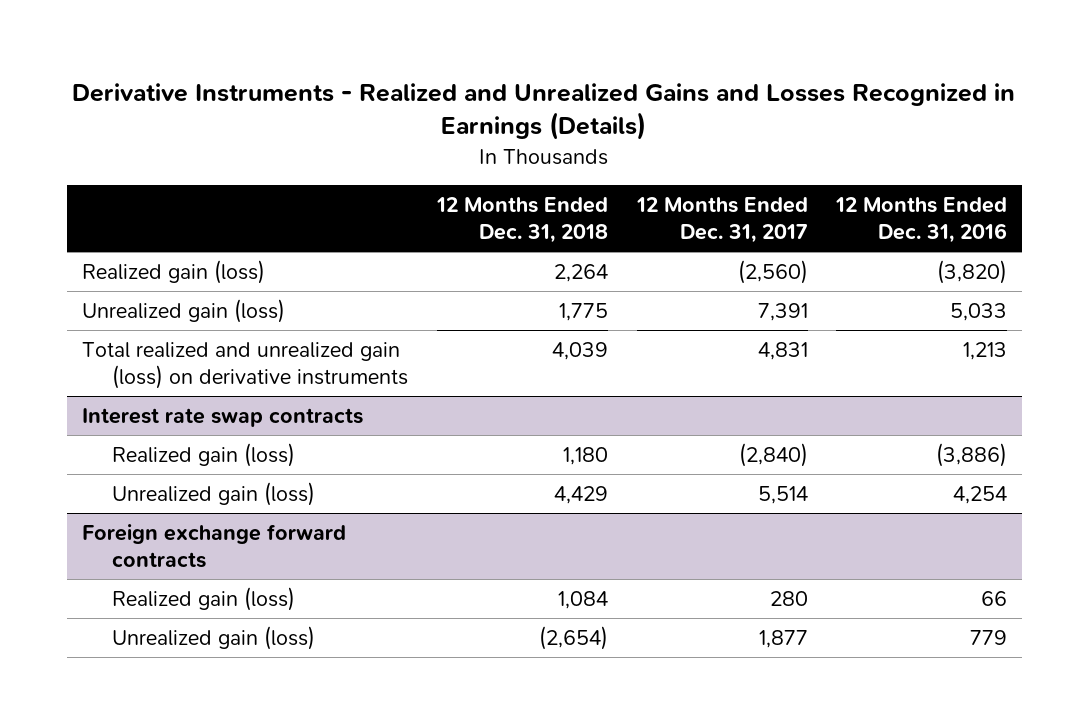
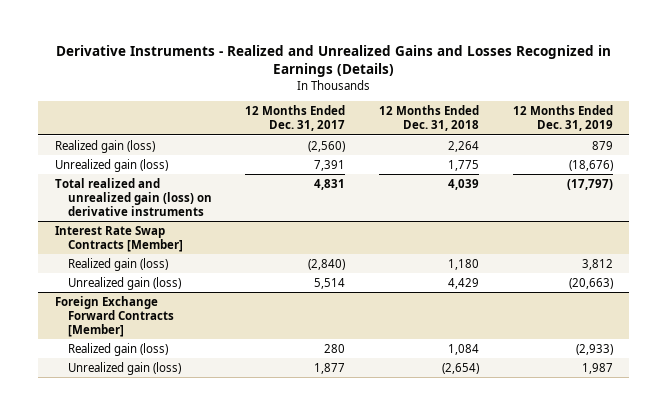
- | 12 Months Ended Dec. 31, 2018 | 12 Months Ended Dec. 31, 2017 | 12 Months Ended Dec. 31, 2016
+ | 12 Months Ended Dec. 31, 2017 | 12 Months Ended Dec. 31, 2018 | 12 Months Ended Dec. 31, 2019
- Interest rate swap contracts
+ Interest Rate Swap Contracts [Member]
- Foreign exchange forward contracts
+ Foreign Exchange Forward Contracts [Member]

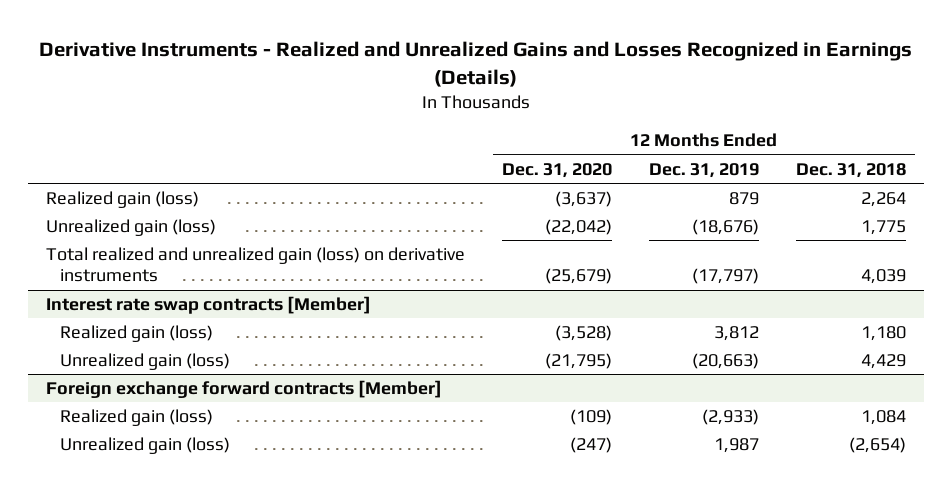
- | 12 Months Ended Dec. 31, 2017 | 12 Months Ended Dec. 31, 2018 | 12 Months Ended Dec. 31, 2019
+ | 12 Months Ended Dec. 31, 2020 | 12 Months Ended Dec. 31, 2019 | 12 Months Ended Dec. 31, 2018
- Interest Rate Swap Contracts [Member]
+ Interest rate swap contracts [Member]
- Foreign Exchange Forward Contracts [Member]
+ Foreign exchange forward contracts [Member]

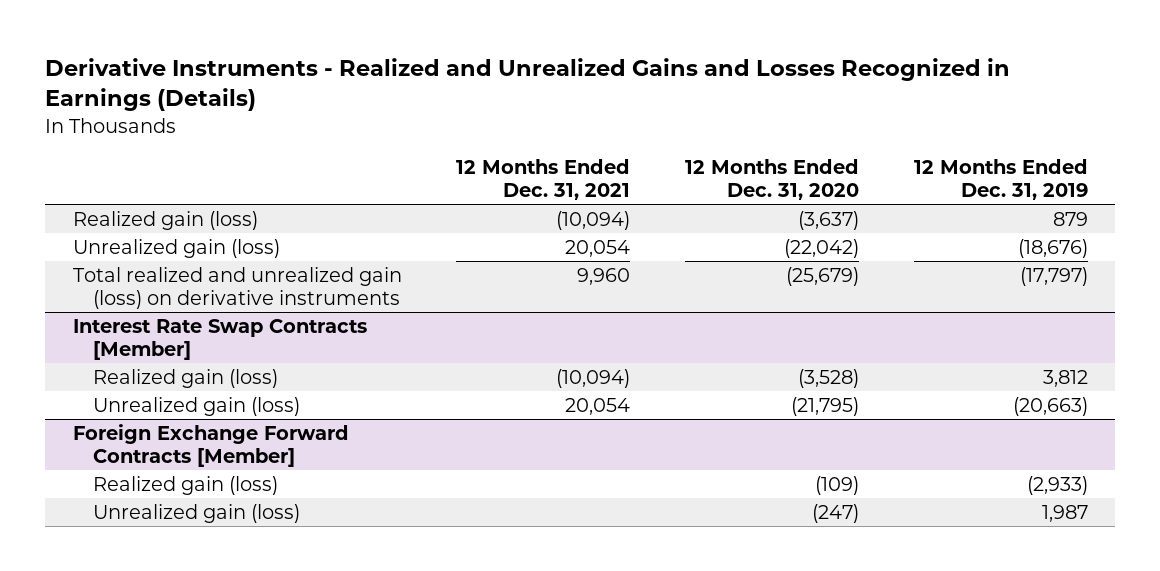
- | 12 Months Ended Dec. 31, 2020 | 12 Months Ended Dec. 31, 2019 | 12 Months Ended Dec. 31, 2018
+ | 12 Months Ended Dec. 31, 2021 | 12 Months Ended Dec. 31, 2020 | 12 Months Ended Dec. 31, 2019
- Interest rate swap contracts [Member]
+ Interest Rate Swap Contracts [Member]
- Foreign exchange forward contracts [Member]
+ Foreign Exchange Forward Contracts [Member]

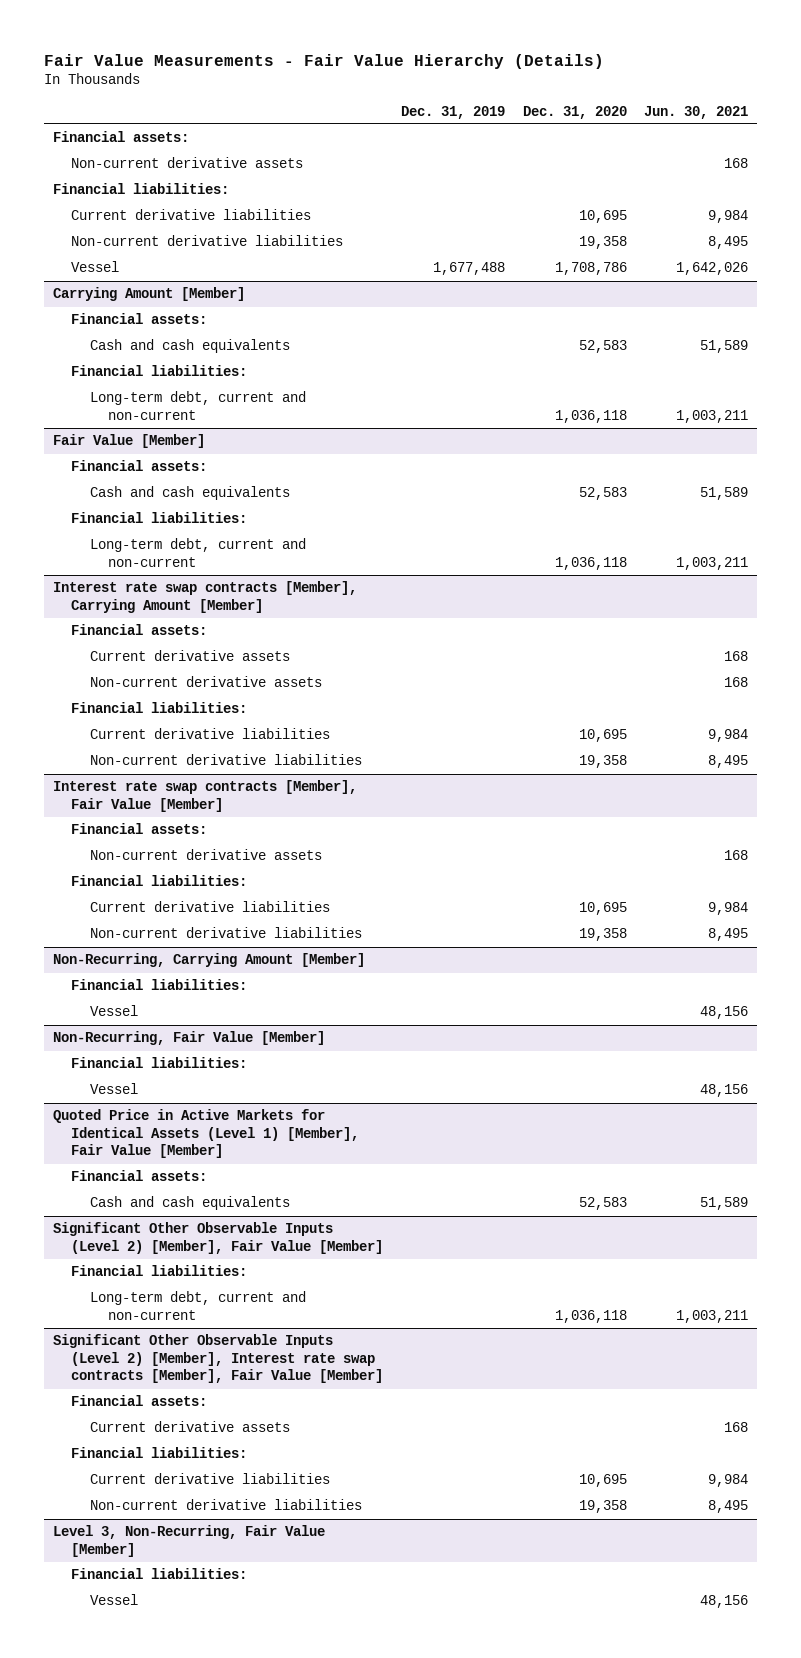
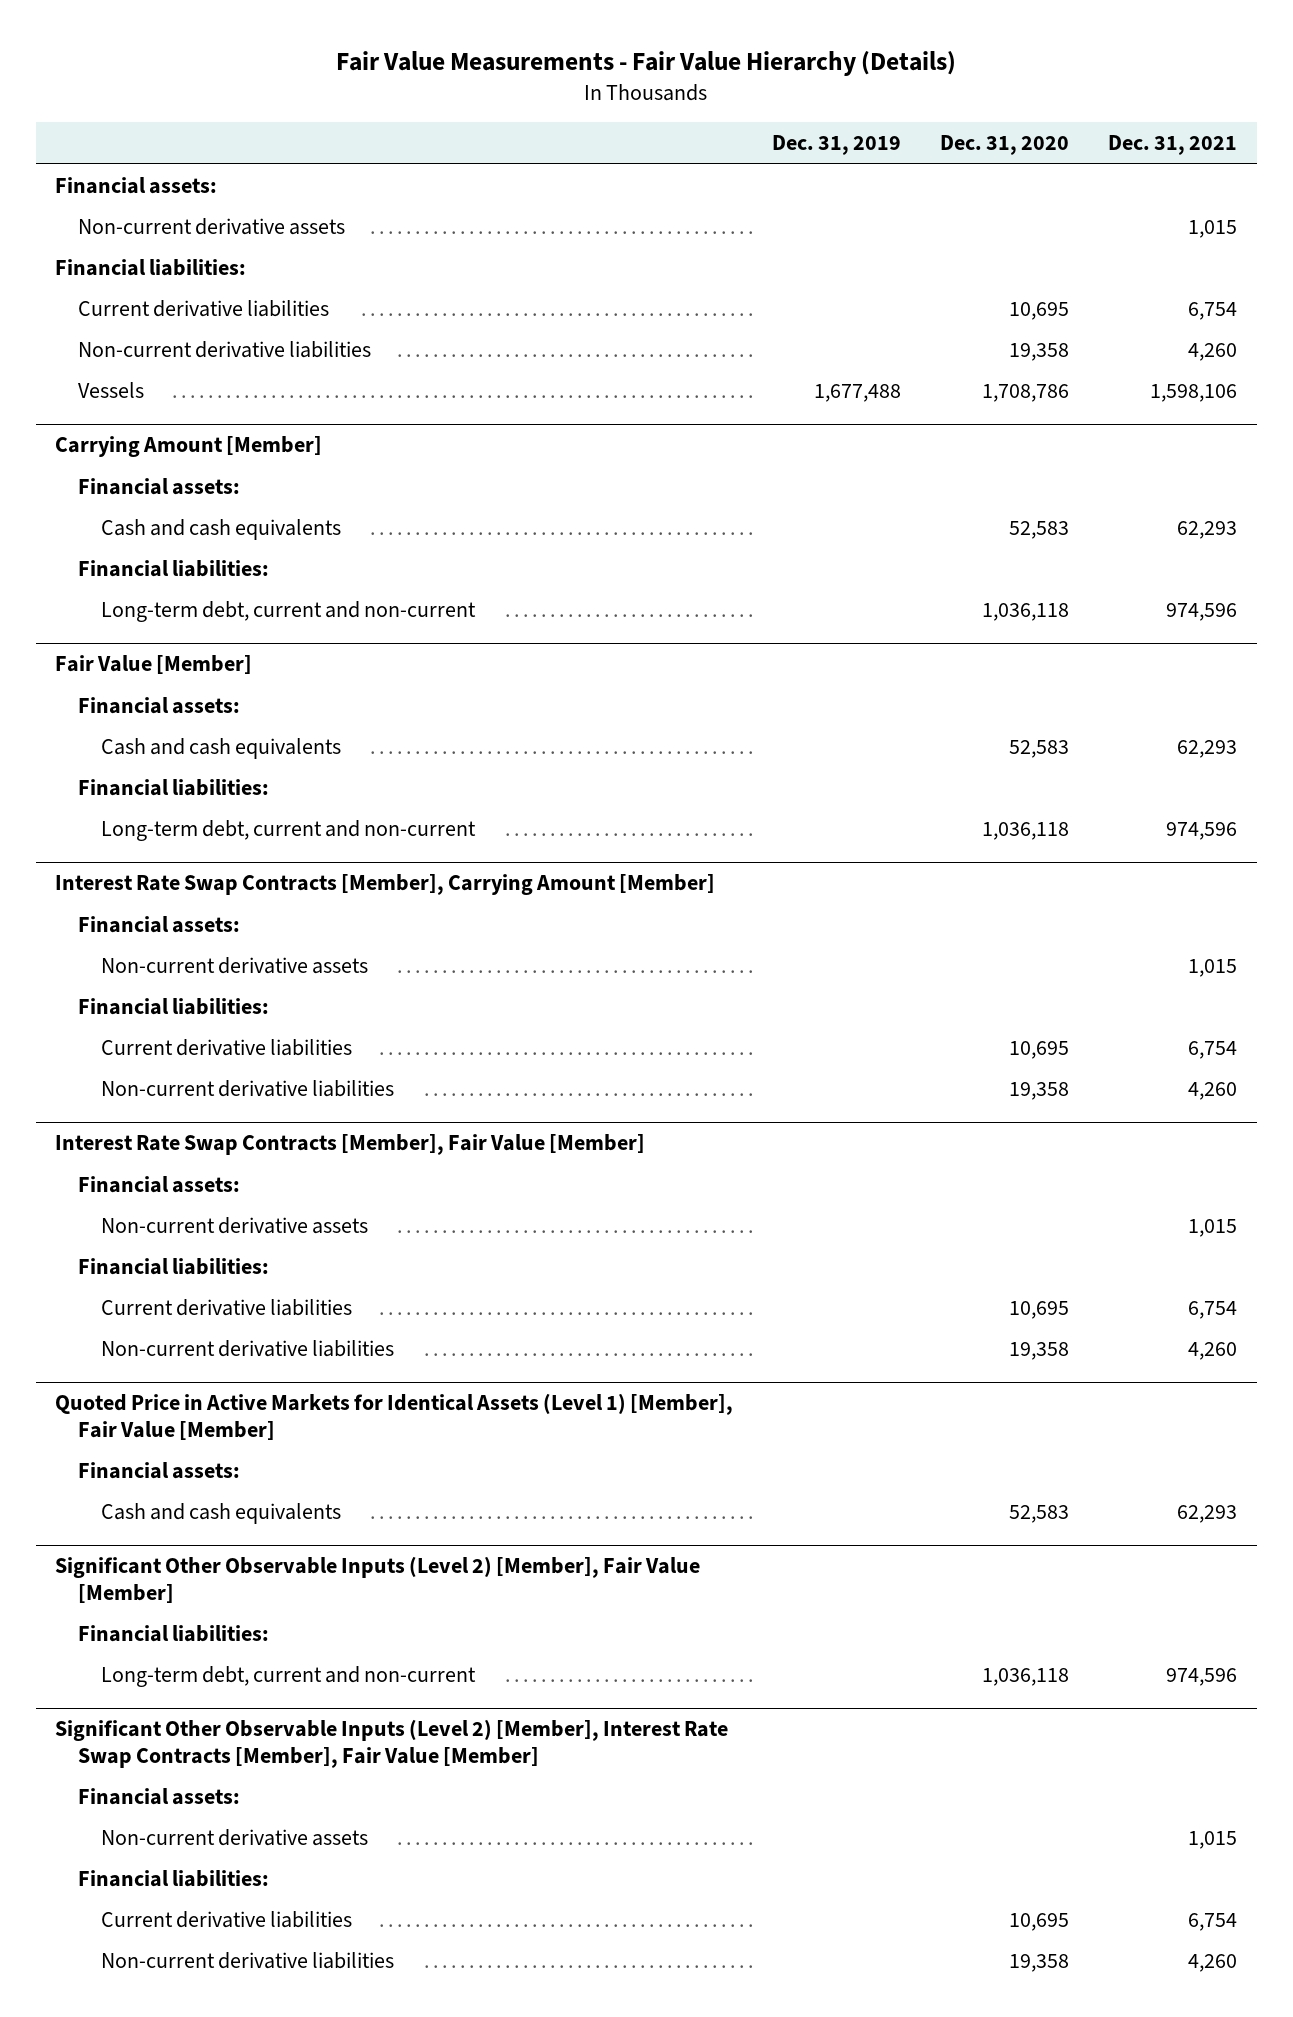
- | Dec. 31, 2019 | Dec. 31, 2020 | Jun. 30, 2021
+ | Dec. 31, 2019 | Dec. 31, 2020 | Dec. 31, 2021
- Vessel | 1,677,488 | 1,708,786 | 1,642,026
+ Vessels | 1,677,488 | 1,708,786 | 1,598,106
- Interest rate swap contracts [Member], Carrying Amount [Member]
+ Interest Rate Swap Contracts [Member], Carrying Amount [Member]
- Current derivative assets | | | 168
- Interest rate swap contracts [Member], Fair Value [Member]
+ Interest Rate Swap Contracts [Member], Fair Value [Member]
- Non-Recurring, Carrying Amount [Member]
- Financial liabilities:
- Vessel | | | 48,156
- Non-Recurring, Fair Value [Member]
- Financial liabilities:
- Vessel | | | 48,156
- Significant Other Observable Inputs (Level 2) [Member], Interest rate swap contracts [Member], Fair Value [Member]
+ Significant Other Observable Inputs (Level 2) [Member], Interest Rate Swap Contracts [Member], Fair Value [Member]
- Current derivative assets | | | 168
+ Non-current derivative assets | | | 1,015
- Level 3, Non-Recurring, Fair Value [Member]
- Financial liabilities:
- Vessel | | | 48,156

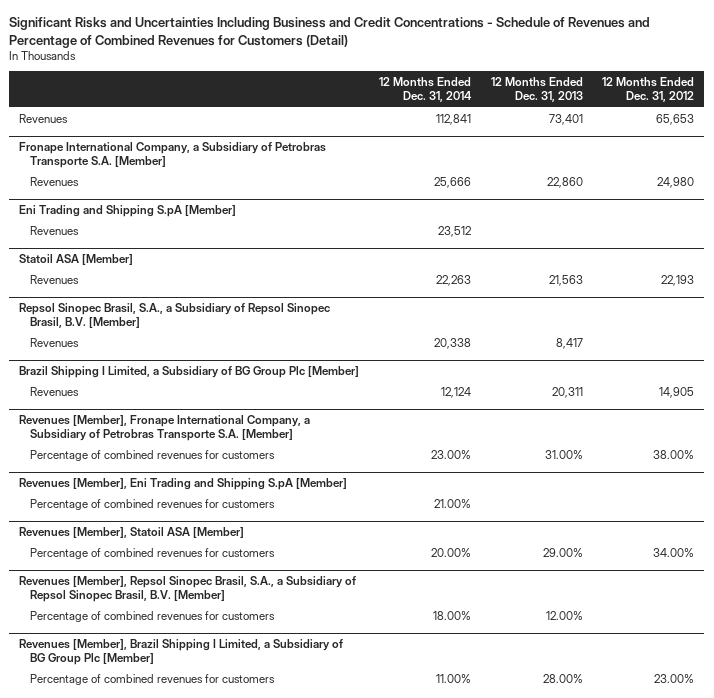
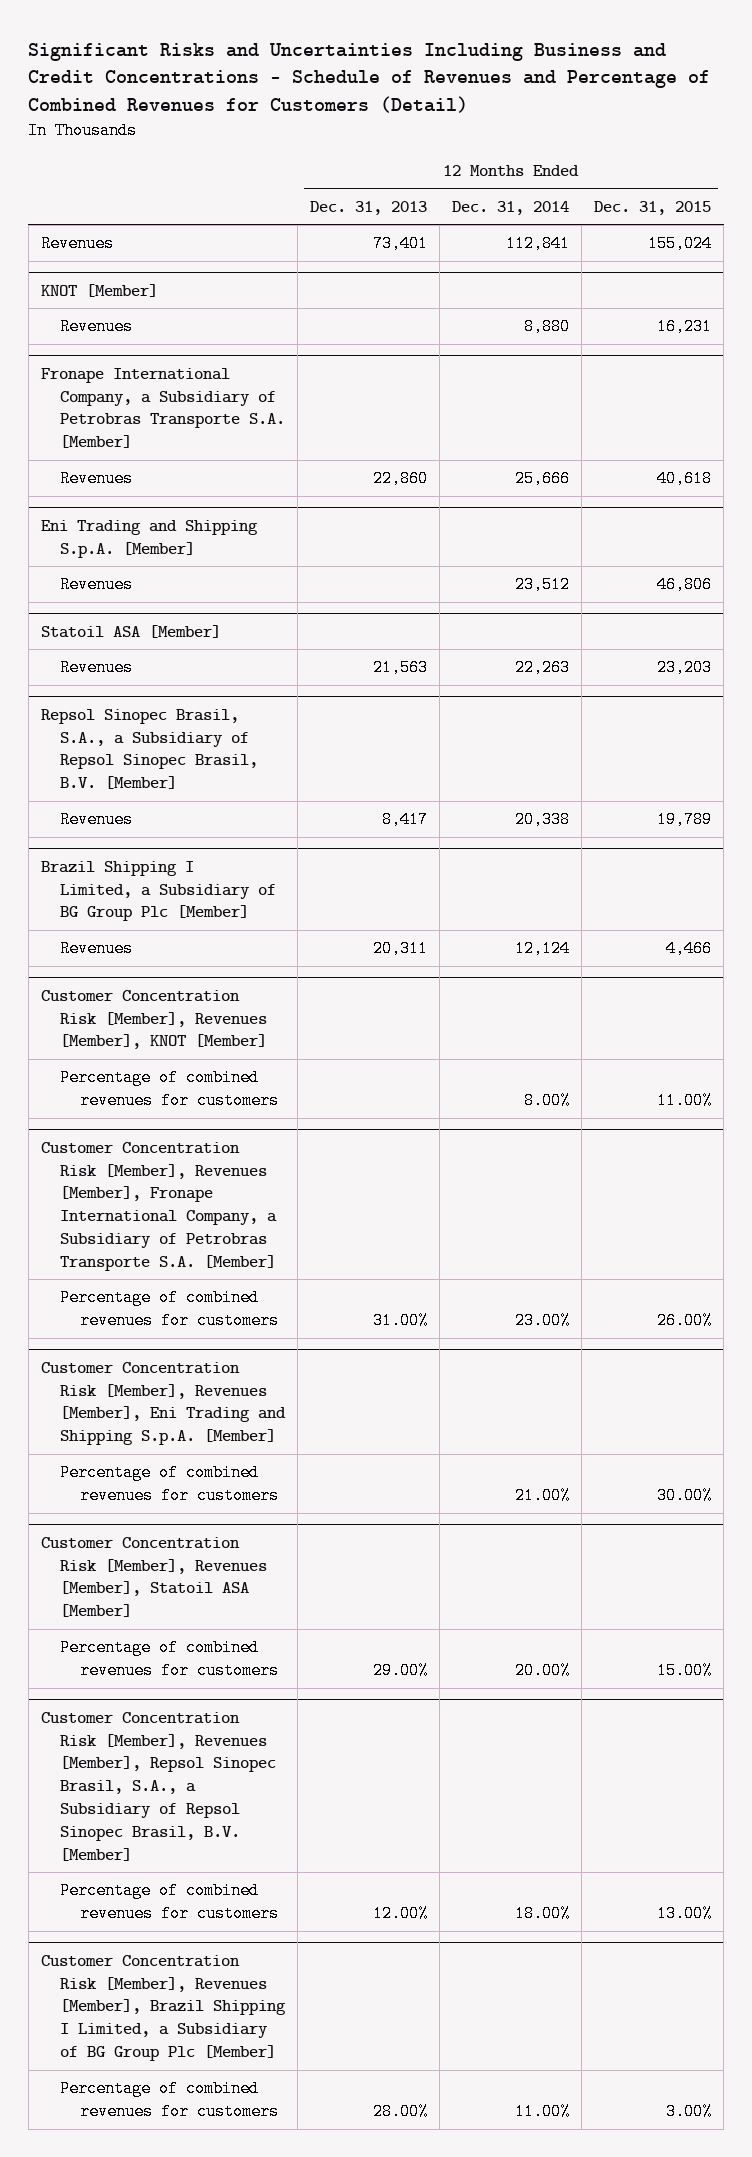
- | 12 Months Ended Dec. 31, 2014 | 12 Months Ended Dec. 31, 2013 | 12 Months Ended Dec. 31, 2012
+ | 12 Months Ended Dec. 31, 2013 | 12 Months Ended Dec. 31, 2014 | 12 Months Ended Dec. 31, 2015
+ KNOT [Member]
+ Revenues | | 8,880 | 16,231
- Eni Trading and Shipping S.pA [Member]
+ Eni Trading and Shipping S.p.A. [Member]
- Revenues [Member], Fronape International Company, a Subsidiary of Petrobras Transporte S.A. [Member]
+ Customer Concentration Risk [Member], Revenues [Member], KNOT [Member]
+ Percentage of combined revenues for customers | | 8.00% | 11.00%
+ Customer Concentration Risk [Member], Revenues [Member], Fronape International Company, a Subsidiary of Petrobras Transporte S.A. [Member]
- Revenues [Member], Eni Trading and Shipping S.pA [Member]
+ Customer Concentration Risk [Member], Revenues [Member], Eni Trading and Shipping S.p.A. [Member]
- Revenues [Member], Statoil ASA [Member]
+ Customer Concentration Risk [Member], Revenues [Member], Statoil ASA [Member]
- Revenues [Member], Repsol Sinopec Brasil, S.A., a Subsidiary of Repsol Sinopec Brasil, B.V. [Member]
+ Customer Concentration Risk [Member], Revenues [Member], Repsol Sinopec Brasil, S.A., a Subsidiary of Repsol Sinopec Brasil, B.V. [Member]
- Revenues [Member], Brazil Shipping I Limited, a Subsidiary of BG Group Plc [Member]
+ Customer Concentration Risk [Member], Revenues [Member], Brazil Shipping I Limited, a Subsidiary of BG Group Plc [Member]

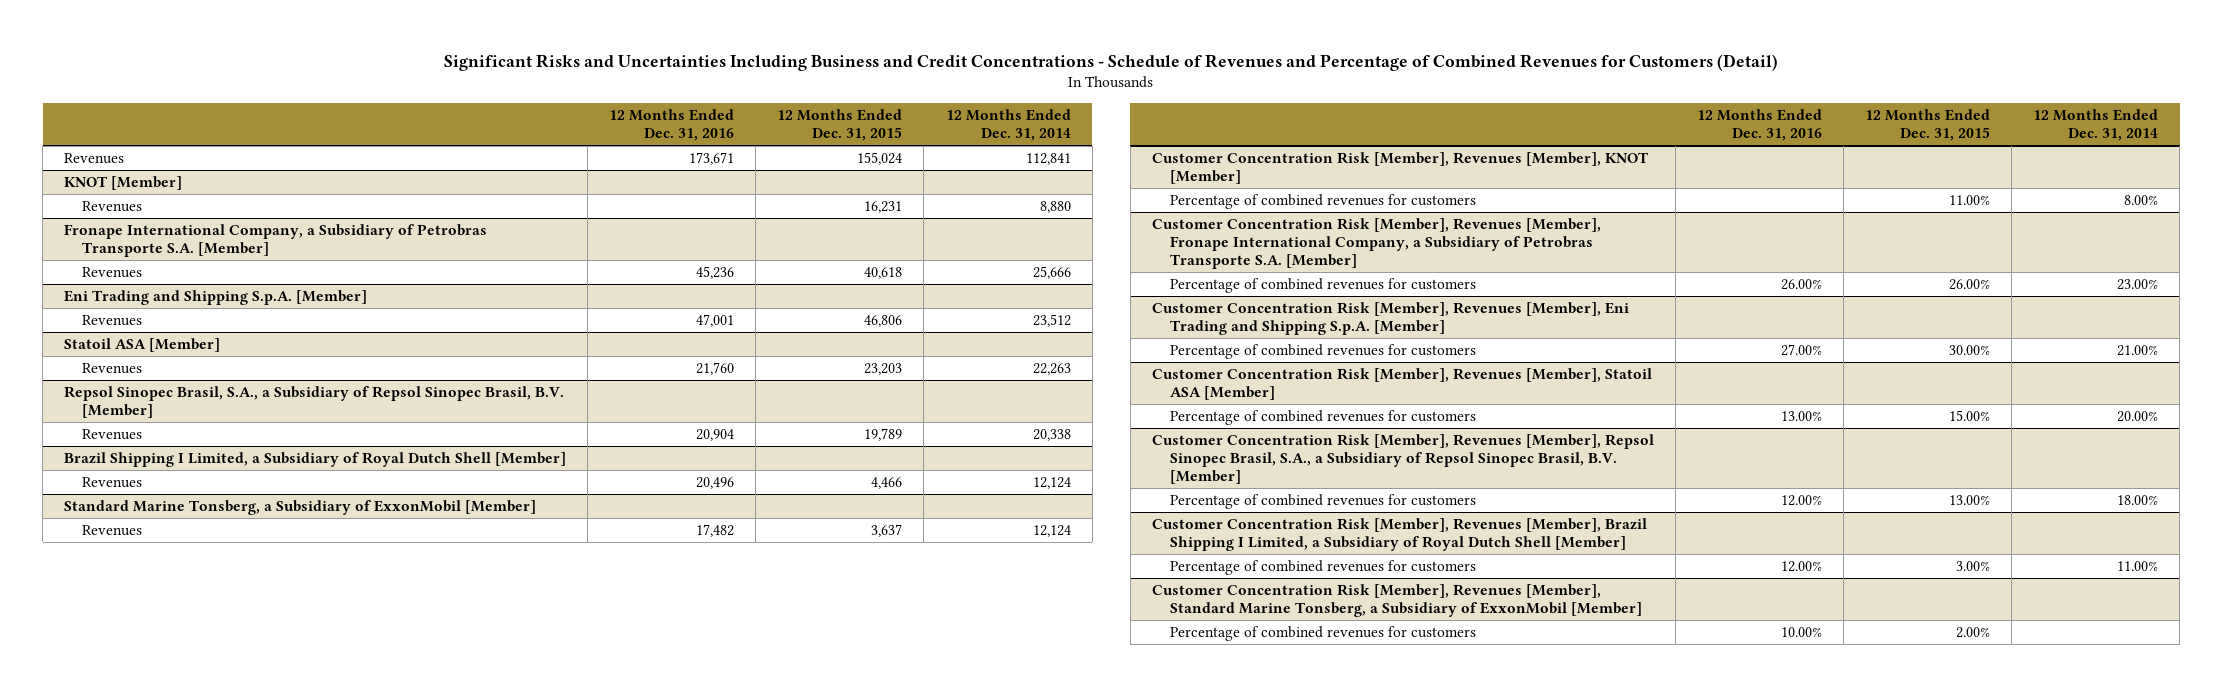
- | 12 Months Ended Dec. 31, 2013 | 12 Months Ended Dec. 31, 2014 | 12 Months Ended Dec. 31, 2015
+ | 12 Months Ended Dec. 31, 2016 | 12 Months Ended Dec. 31, 2015 | 12 Months Ended Dec. 31, 2014
- Brazil Shipping I Limited, a Subsidiary of BG Group Plc [Member]
+ Brazil Shipping I Limited, a Subsidiary of Royal Dutch Shell [Member]
+ Standard Marine Tonsberg, a Subsidiary of ExxonMobil [Member]
+ Revenues | 17,482 | 3,637 | 12,124
- Customer Concentration Risk [Member], Revenues [Member], Brazil Shipping I Limited, a Subsidiary of BG Group Plc [Member]
+ Customer Concentration Risk [Member], Revenues [Member], Brazil Shipping I Limited, a Subsidiary of Royal Dutch Shell [Member]
+ Customer Concentration Risk [Member], Revenues [Member], Standard Marine Tonsberg, a Subsidiary of ExxonMobil [Member]
+ Percentage of combined revenues for customers | 10.00% | 2.00% |

